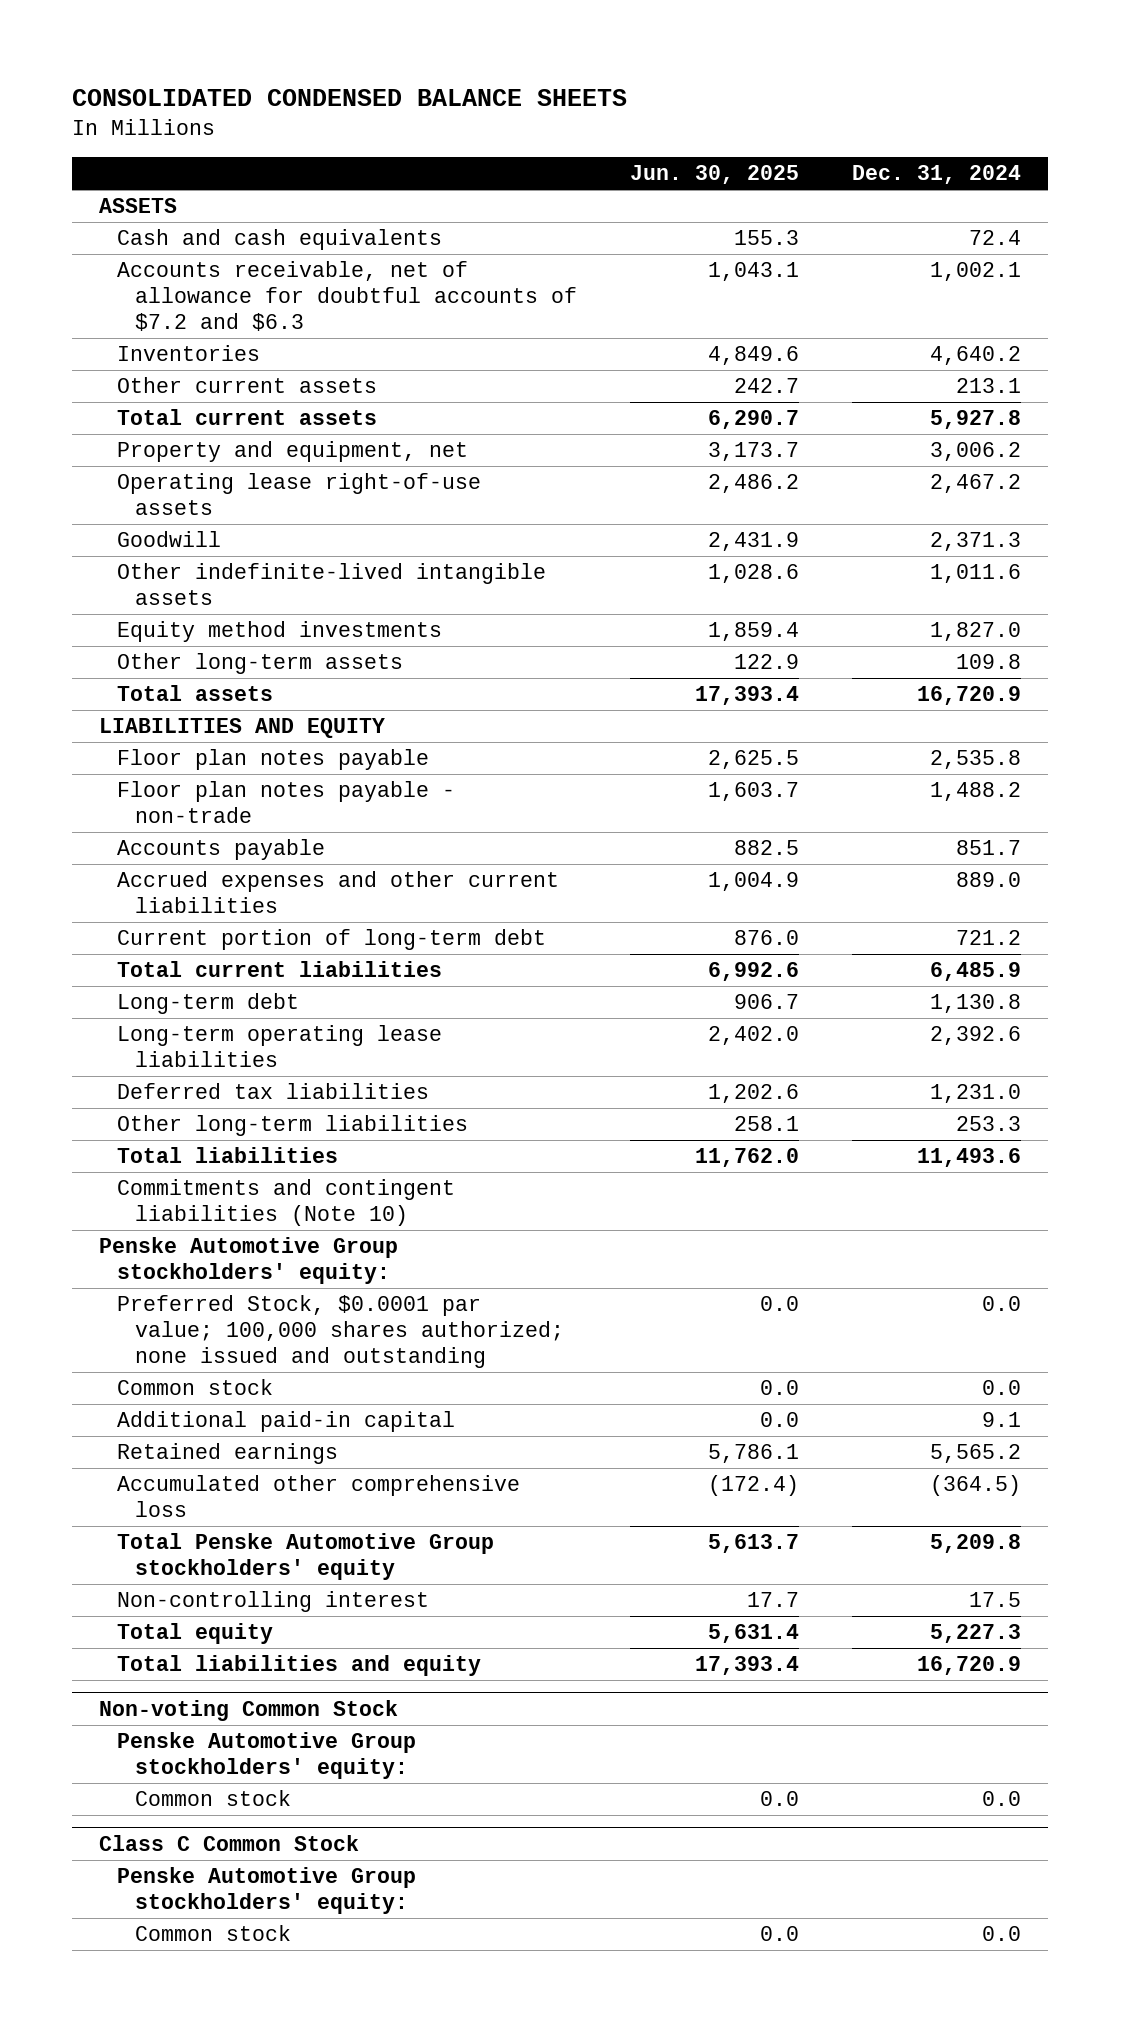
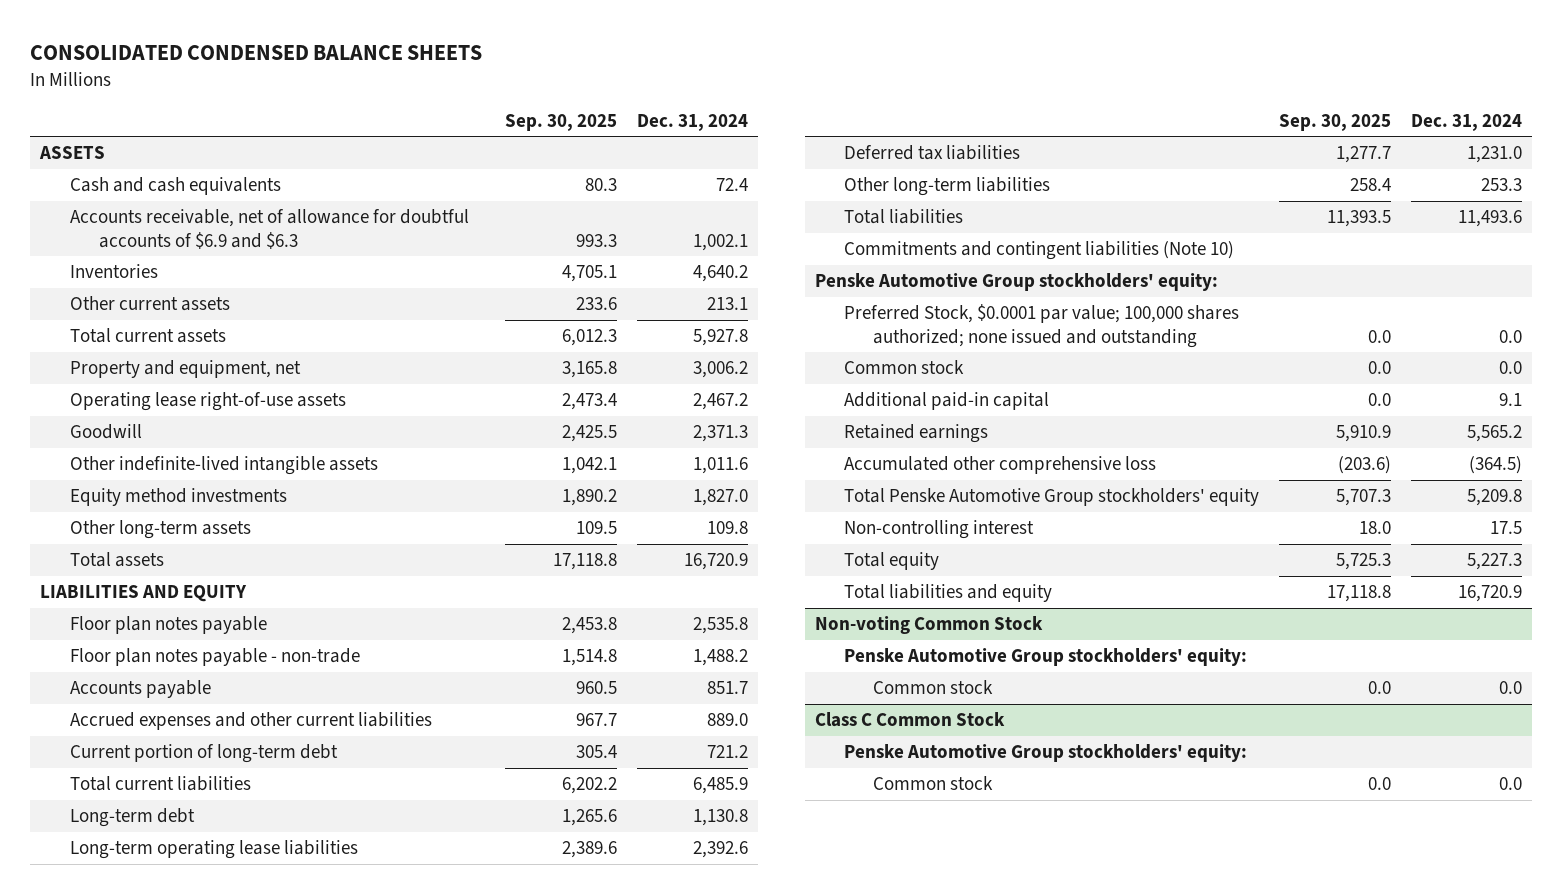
- | Jun. 30, 2025 | Dec. 31, 2024
+ | Sep. 30, 2025 | Dec. 31, 2024
- Accounts receivable, net of allowance for doubtful accounts of $7.2 and $6.3 | 1,043.1 | 1,002.1
+ Accounts receivable, net of allowance for doubtful accounts of $6.9 and $6.3 | 993.3 | 1,002.1

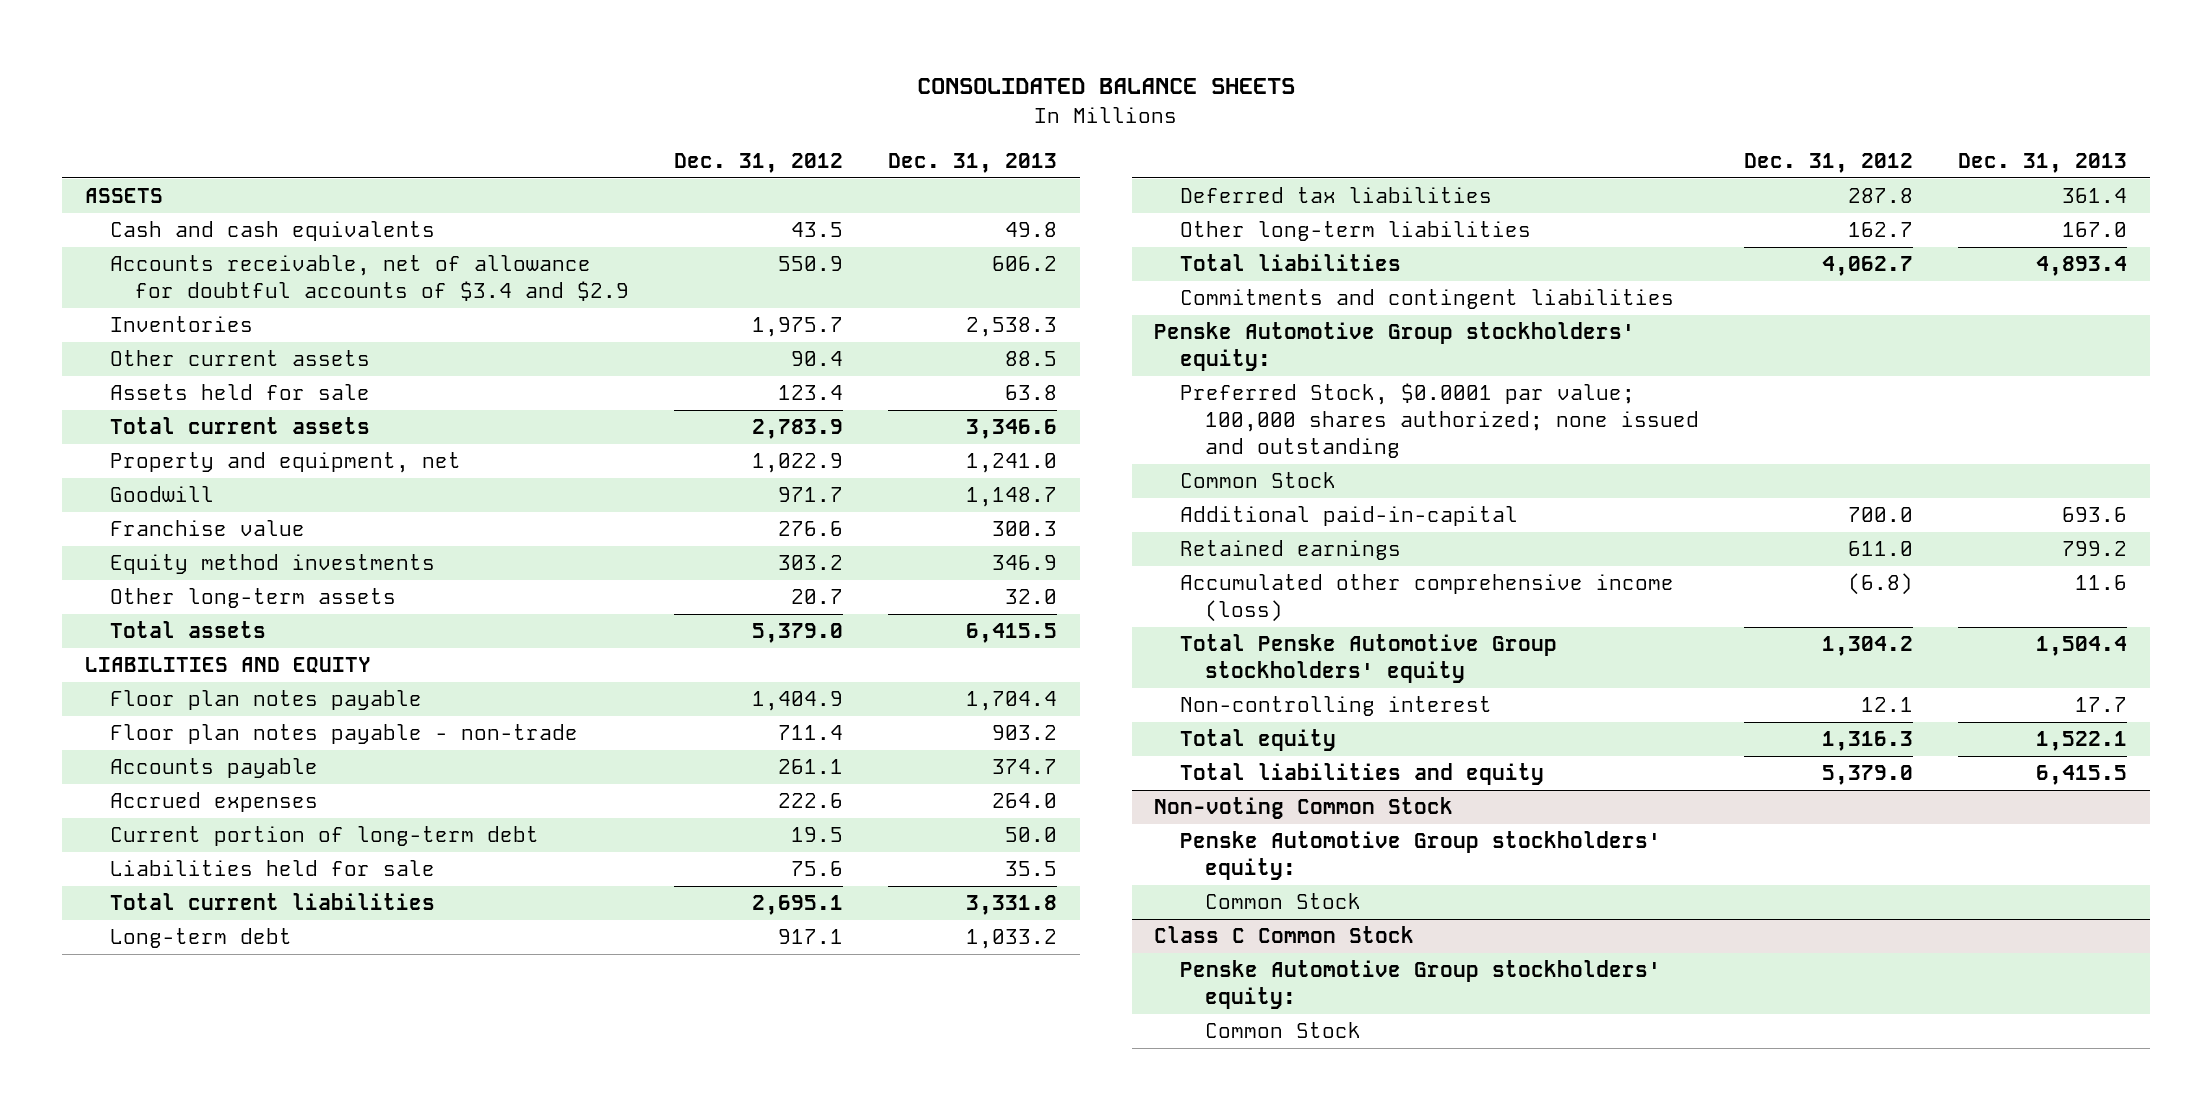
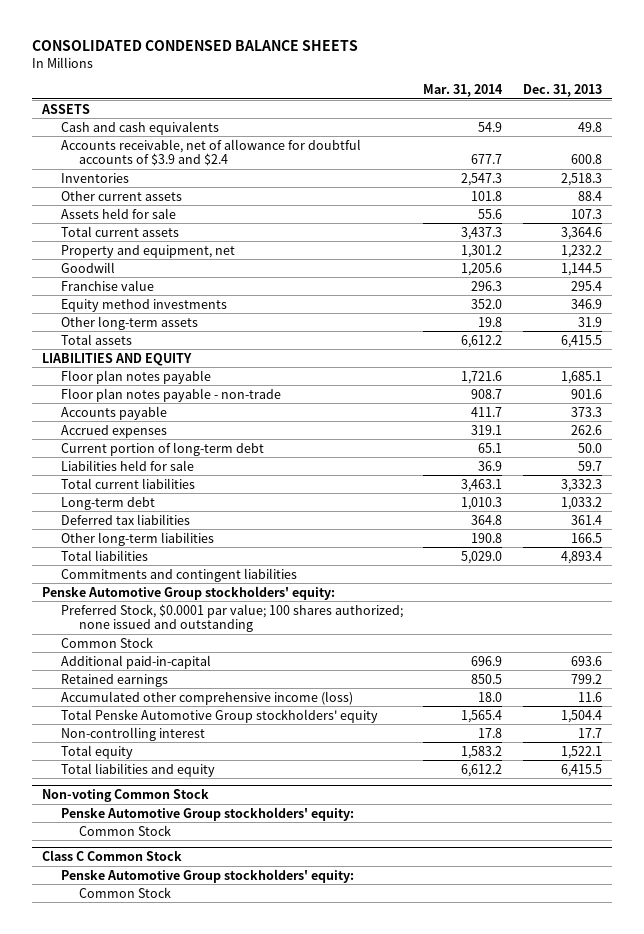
- CONSOLIDATED BALANCE SHEETS
+ CONSOLIDATED CONDENSED BALANCE SHEETS
- | Dec. 31, 2012 | Dec. 31, 2013
+ | Mar. 31, 2014 | Dec. 31, 2013
- Accounts receivable, net of allowance for doubtful accounts of $3.4 and $2.9 | 550.9 | 606.2
- Inventories | 1,975.7 | 2,538.3
- Other current assets | 90.4 | 88.5
- Assets held for sale | 123.4 | 63.8
- Total current assets | 2,783.9 | 3,346.6
- Property and equipment, net | 1,022.9 | 1,241.0
- Goodwill | 971.7 | 1,148.7
- Franchise value | 276.6 | 300.3
+ Accounts receivable, net of allowance for doubtful accounts of $3.9 and $2.4 | 677.7 | 600.8
+ Inventories | 2,547.3 | 2,518.3
+ Other current assets | 101.8 | 88.4
+ Assets held for sale | 55.6 | 107.3
+ Total current assets | 3,437.3 | 3,364.6
+ Property and equipment, net | 1,301.2 | 1,232.2
+ Goodwill | 1,205.6 | 1,144.5
+ Franchise value | 296.3 | 295.4
- Other long-term assets | 20.7 | 32.0
+ Other long-term assets | 19.8 | 31.9
- Floor plan notes payable | 1,404.9 | 1,704.4
- Floor plan notes payable - non-trade | 711.4 | 903.2
- Accounts payable | 261.1 | 374.7
- Accrued expenses | 222.6 | 264.0
+ Floor plan notes payable | 1,721.6 | 1,685.1
+ Floor plan notes payable - non-trade | 908.7 | 901.6
+ Accounts payable | 411.7 | 373.3
+ Accrued expenses | 319.1 | 262.6
- Liabilities held for sale | 75.6 | 35.5
- Total current liabilities | 2,695.1 | 3,331.8
+ Liabilities held for sale | 36.9 | 59.7
+ Total current liabilities | 3,463.1 | 3,332.3
- Other long-term liabilities | 162.7 | 167.0
+ Other long-term liabilities | 190.8 | 166.5
- Preferred Stock, $0.0001 par value; 100,000 shares authorized; none issued and outstanding
+ Preferred Stock, $0.0001 par value; 100 shares authorized; none issued and outstanding

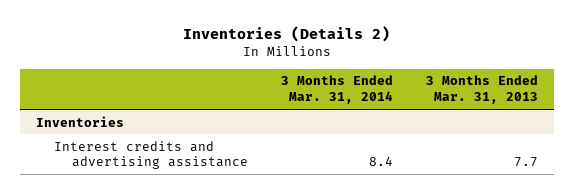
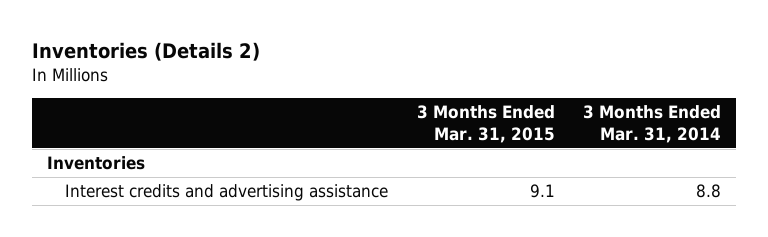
- | 3 Months Ended Mar. 31, 2014 | 3 Months Ended Mar. 31, 2013
+ | 3 Months Ended Mar. 31, 2015 | 3 Months Ended Mar. 31, 2014
- Interest credits and advertising assistance | 8.4 | 7.7
+ Interest credits and advertising assistance | 9.1 | 8.8

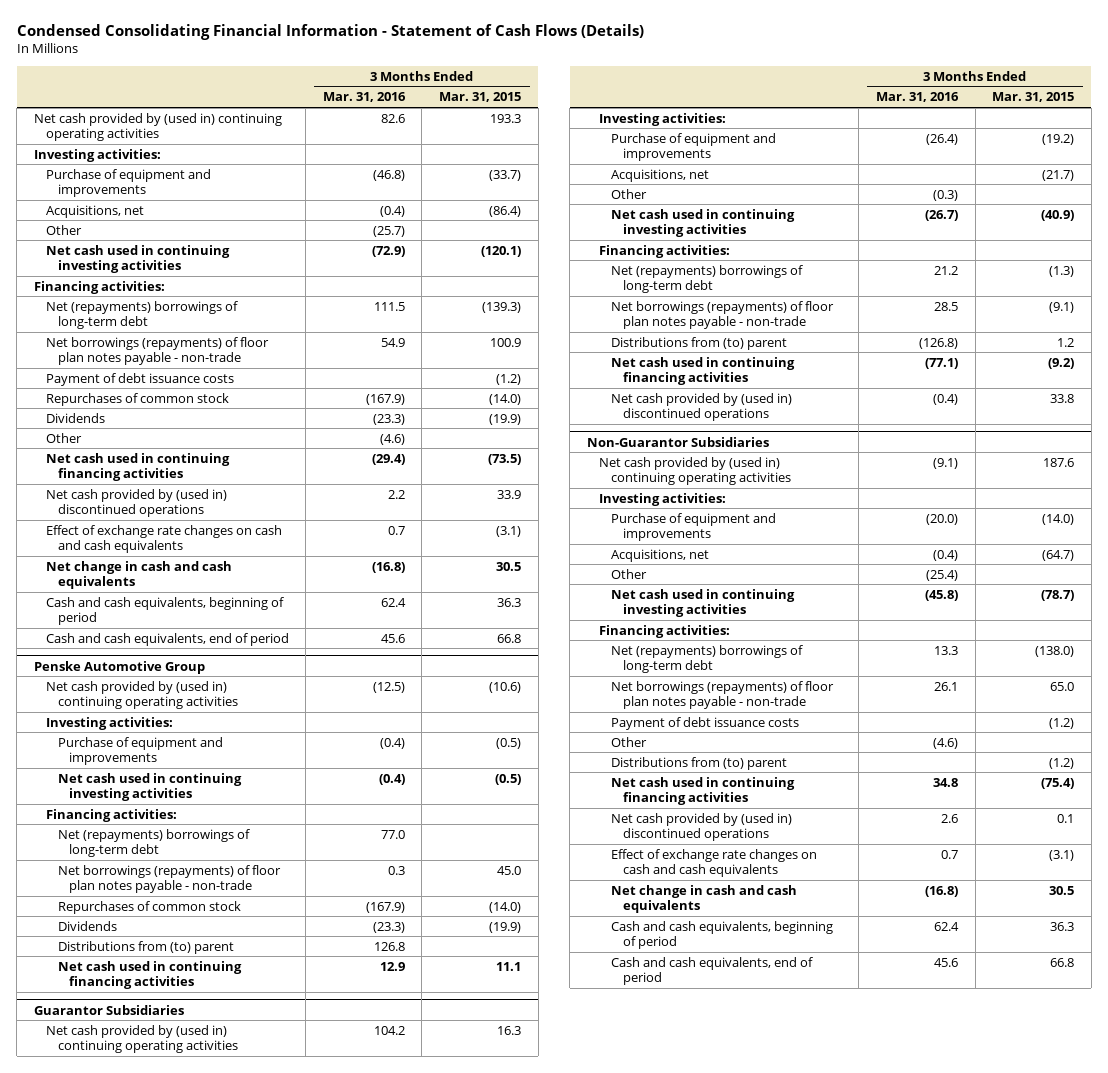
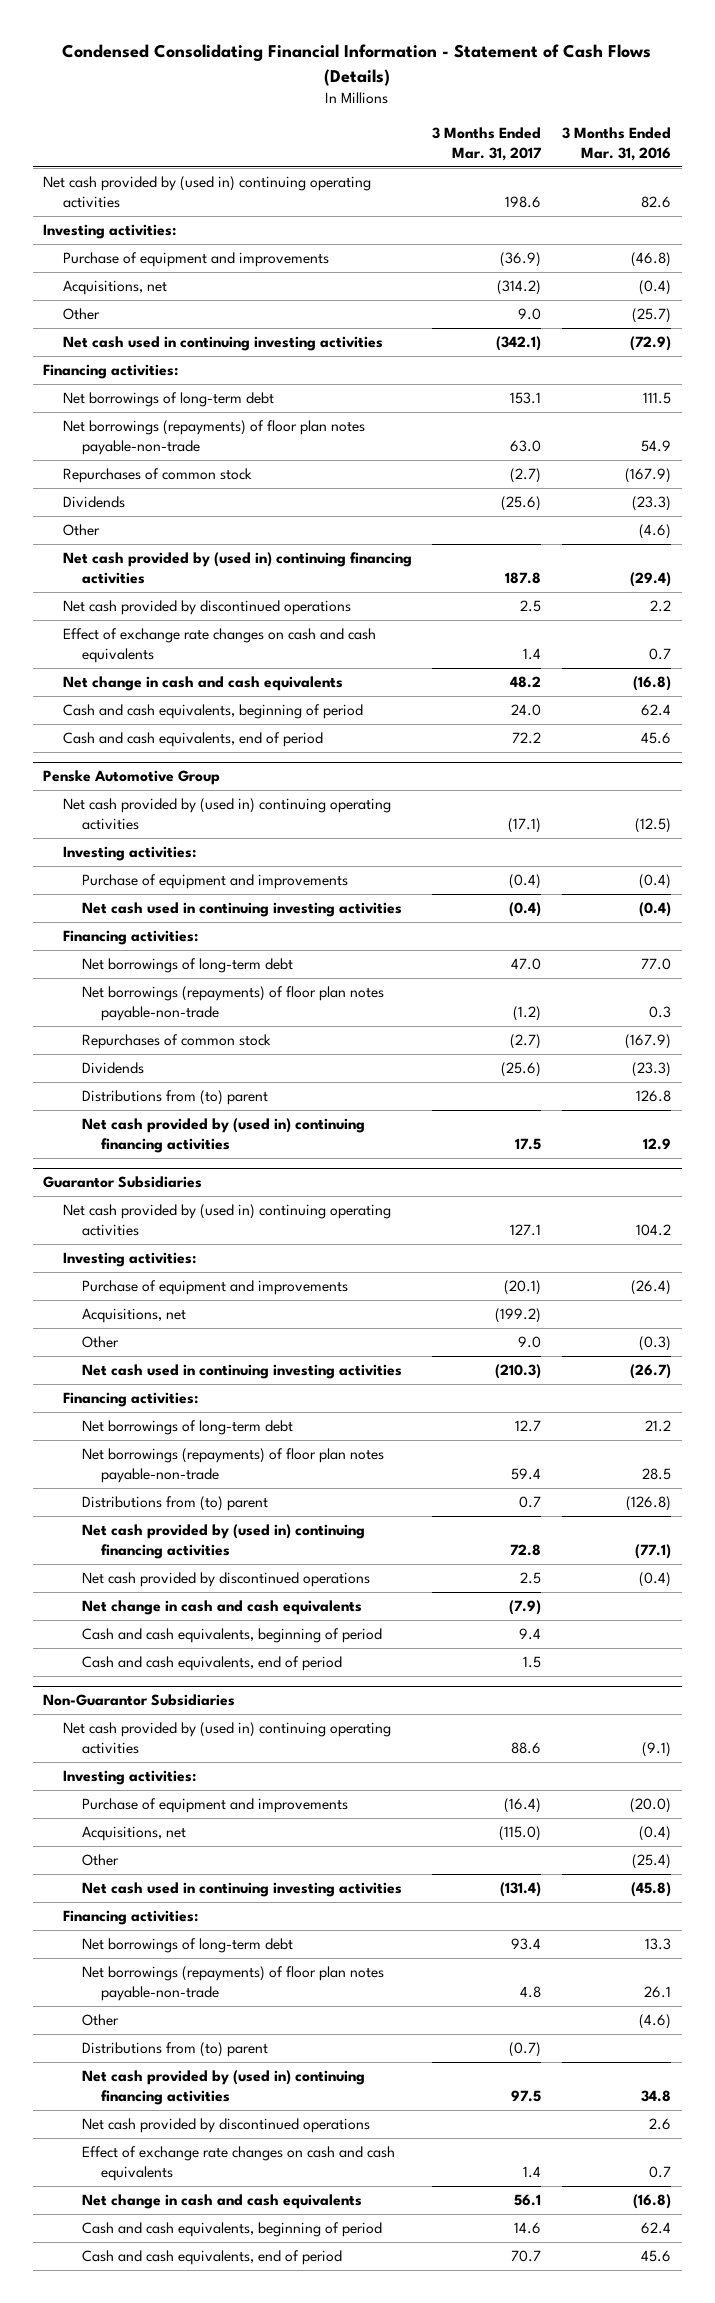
- | 3 Months Ended Mar. 31, 2016 | 3 Months Ended Mar. 31, 2015
+ | 3 Months Ended Mar. 31, 2017 | 3 Months Ended Mar. 31, 2016
- Net (repayments) borrowings of long-term debt | 111.5 | (139.3)
- Net borrowings (repayments) of floor plan notes payable - non-trade | 54.9 | 100.9
- Payment of debt issuance costs | | (1.2)
+ Net borrowings of long-term debt | 153.1 | 111.5
+ Net borrowings (repayments) of floor plan notes payable-non-trade | 63.0 | 54.9
- Net cash used in continuing financing activities | (29.4) | (73.5)
- Net cash provided by (used in) discontinued operations | 2.2 | 33.9
+ Net cash provided by (used in) continuing financing activities | 187.8 | (29.4)
+ Net cash provided by discontinued operations | 2.5 | 2.2
@ Penske Automotive Group
- Net (repayments) borrowings of long-term debt | 77.0 |
- Net borrowings (repayments) of floor plan notes payable - non-trade | 0.3 | 45.0
+ Net borrowings of long-term debt | 47.0 | 77.0
+ Net borrowings (repayments) of floor plan notes payable-non-trade | (1.2) | 0.3
- Net cash used in continuing financing activities | 12.9 | 11.1
+ Net cash provided by (used in) continuing financing activities | 17.5 | 12.9
@ Guarantor Subsidiaries
- Net (repayments) borrowings of long-term debt | 21.2 | (1.3)
- Net borrowings (repayments) of floor plan notes payable - non-trade | 28.5 | (9.1)
+ Net borrowings of long-term debt | 12.7 | 21.2
+ Net borrowings (repayments) of floor plan notes payable-non-trade | 59.4 | 28.5
- Net cash used in continuing financing activities | (77.1) | (9.2)
- Net cash provided by (used in) discontinued operations | (0.4) | 33.8
+ Net cash provided by (used in) continuing financing activities | 72.8 | (77.1)
+ Net cash provided by discontinued operations | 2.5 | (0.4)
+ Net change in cash and cash equivalents | (7.9) |
+ Cash and cash equivalents, beginning of period | 9.4 |
+ Cash and cash equivalents, end of period | 1.5 |
@ Non-Guarantor Subsidiaries
- Net (repayments) borrowings of long-term debt | 13.3 | (138.0)
- Net borrowings (repayments) of floor plan notes payable - non-trade | 26.1 | 65.0
- Payment of debt issuance costs | | (1.2)
+ Net borrowings of long-term debt | 93.4 | 13.3
+ Net borrowings (repayments) of floor plan notes payable-non-trade | 4.8 | 26.1
- Net cash used in continuing financing activities | 34.8 | (75.4)
- Net cash provided by (used in) discontinued operations | 2.6 | 0.1
+ Net cash provided by (used in) continuing financing activities | 97.5 | 34.8
+ Net cash provided by discontinued operations | | 2.6

